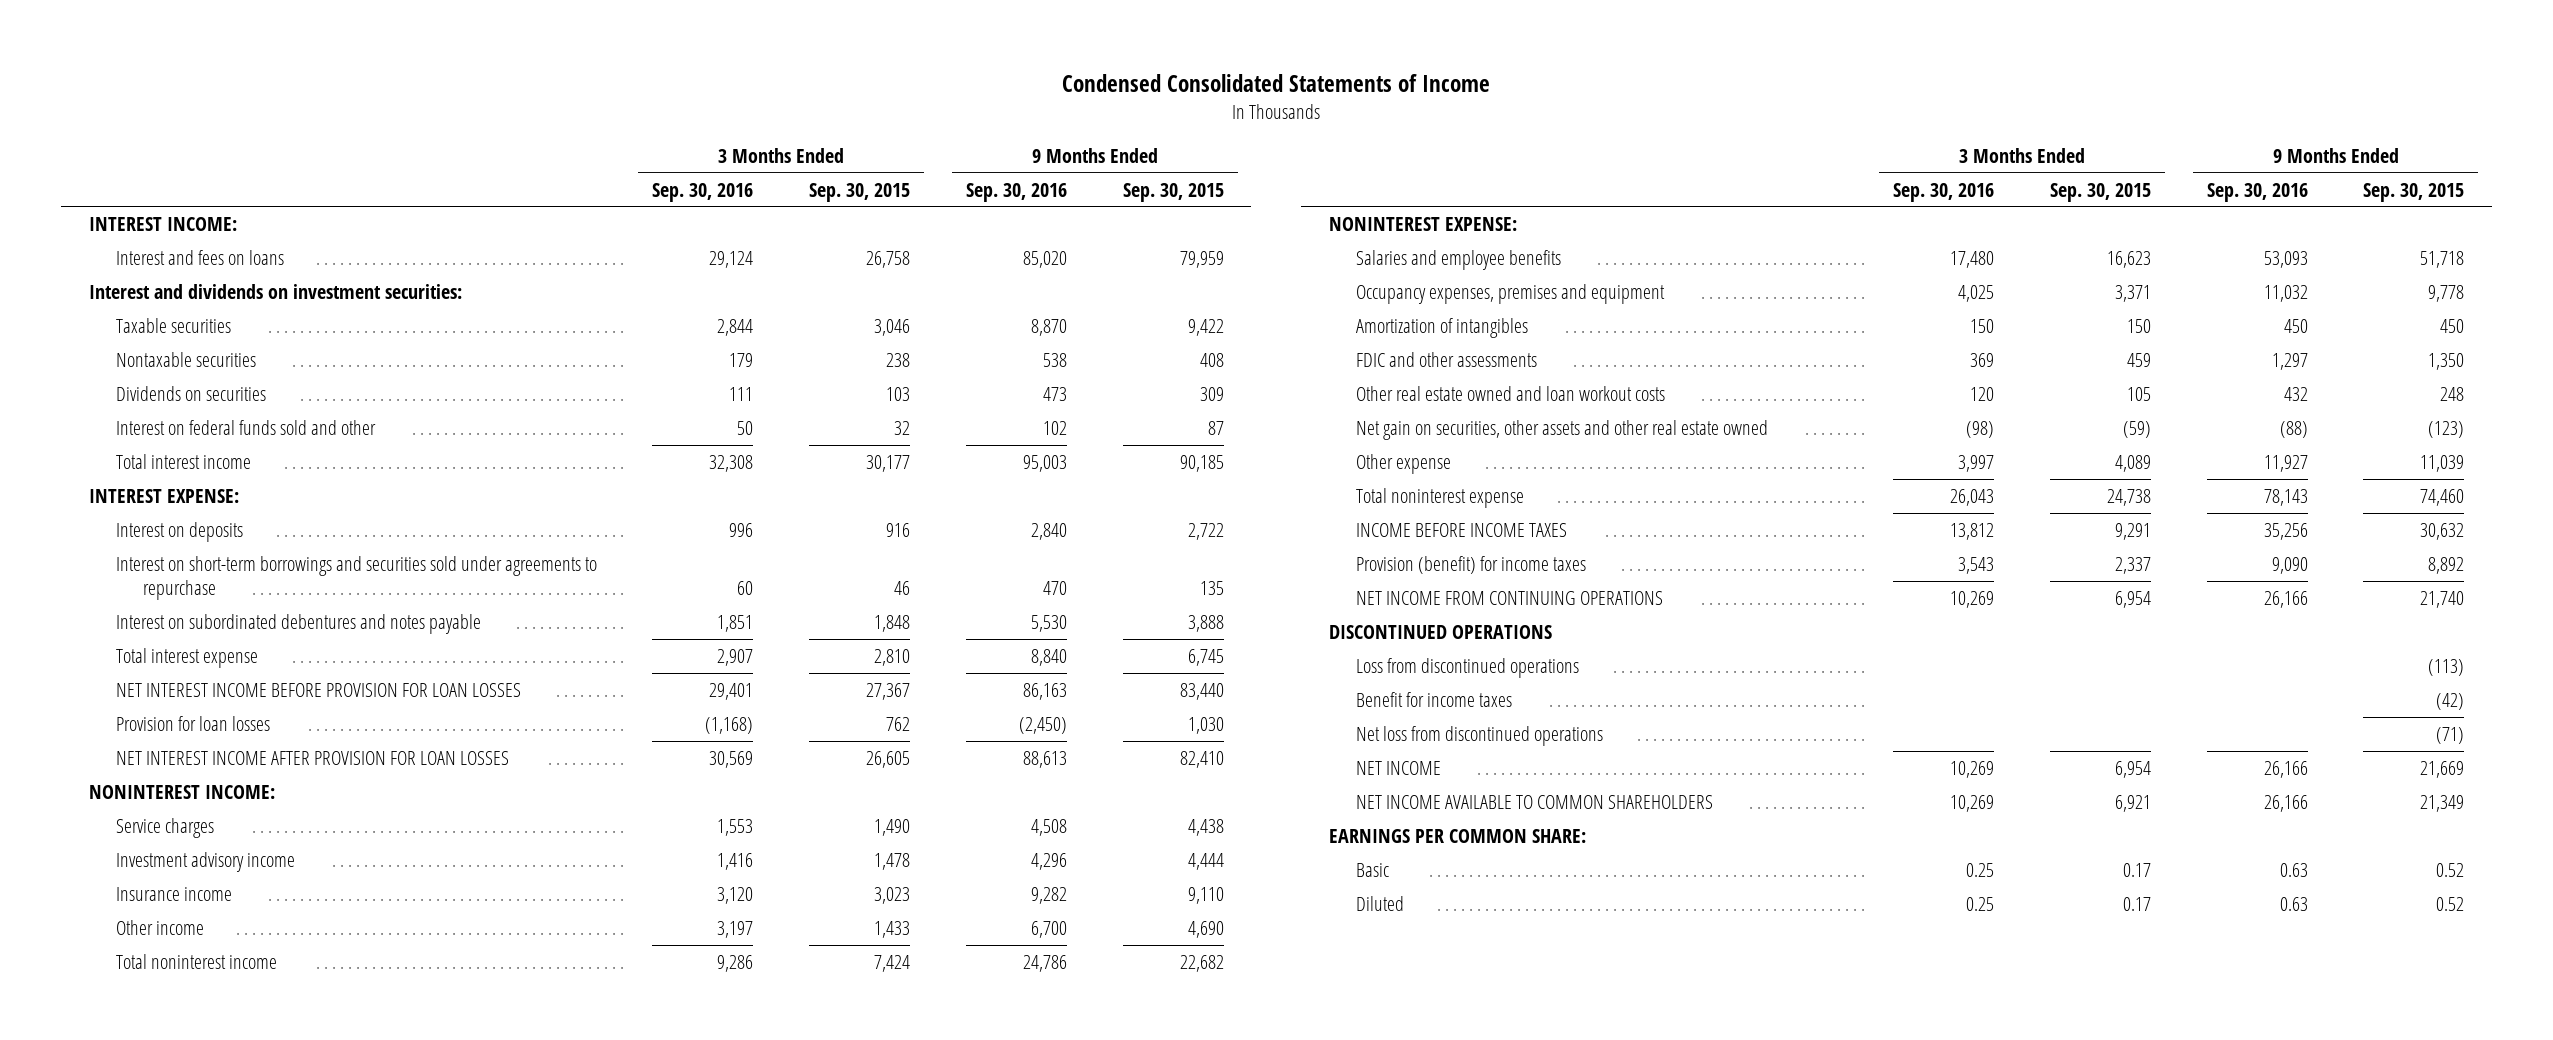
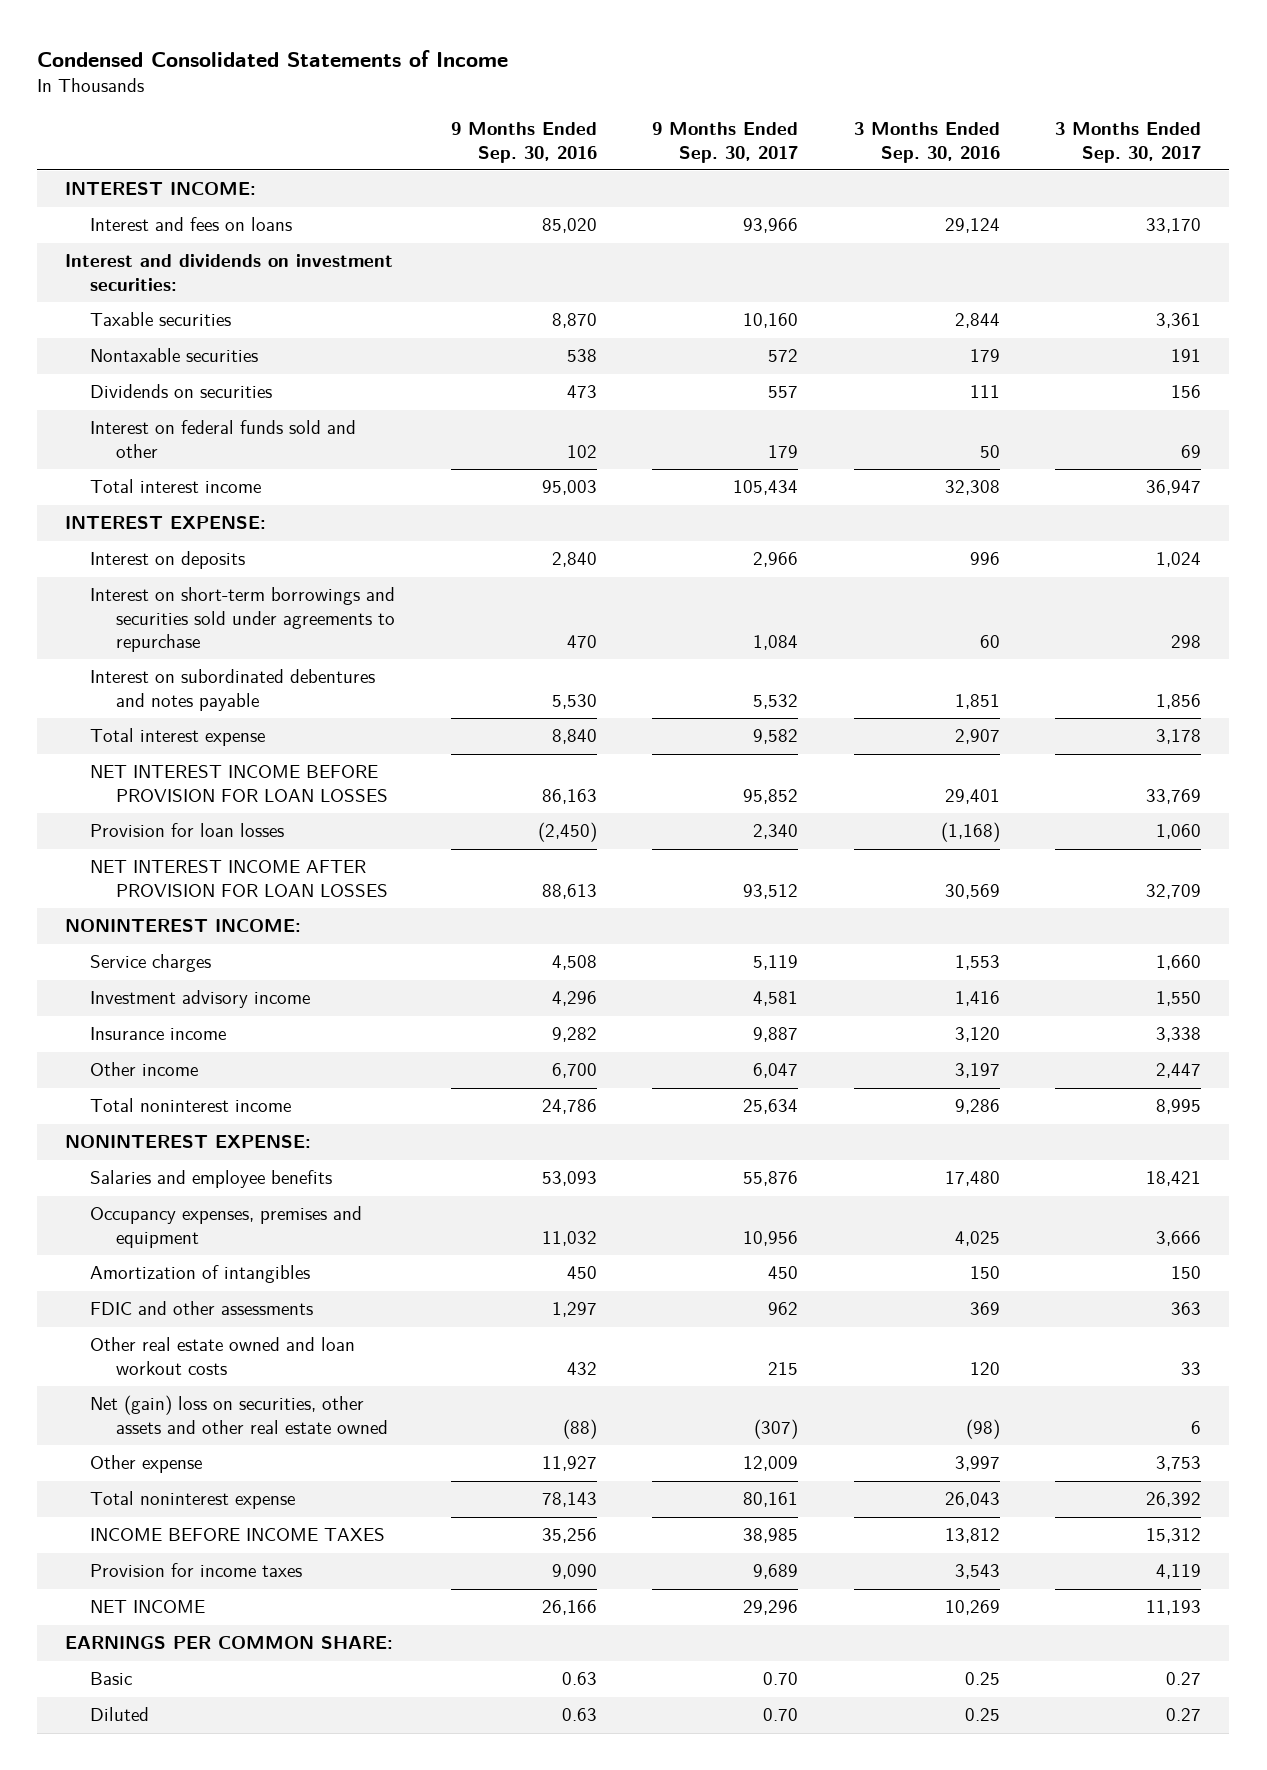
- | 3 Months Ended Sep. 30, 2016 | 3 Months Ended Sep. 30, 2015 | 9 Months Ended Sep. 30, 2016 | 9 Months Ended Sep. 30, 2015
+ | 9 Months Ended Sep. 30, 2016 | 9 Months Ended Sep. 30, 2017 | 3 Months Ended Sep. 30, 2016 | 3 Months Ended Sep. 30, 2017
- Net gain on securities, other assets and other real estate owned | (98) | (59) | (88) | (123)
+ Net (gain) loss on securities, other assets and other real estate owned | (88) | (307) | (98) | 6
- Provision (benefit) for income taxes | 3,543 | 2,337 | 9,090 | 8,892
- NET INCOME FROM CONTINUING OPERATIONS | 10,269 | 6,954 | 26,166 | 21,740
- DISCONTINUED OPERATIONS
- Loss from discontinued operations | | | | (113)
- Benefit for income taxes | | | | (42)
- Net loss from discontinued operations | | | | (71)
+ Provision for income taxes | 9,090 | 9,689 | 3,543 | 4,119
- NET INCOME AVAILABLE TO COMMON SHAREHOLDERS | 10,269 | 6,921 | 26,166 | 21,349

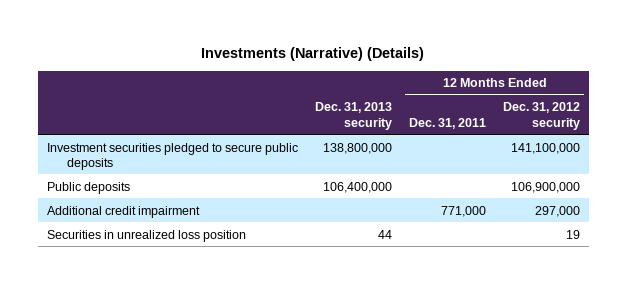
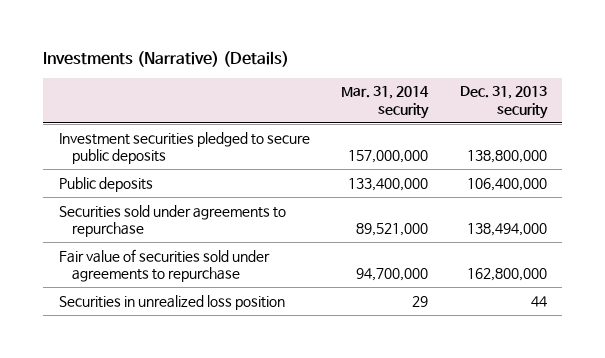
- | Dec. 31, 2013 security | 12 Months Ended Dec. 31, 2011 | 12 Months Ended Dec. 31, 2012 security
+ | Mar. 31, 2014 security | Dec. 31, 2013 security
- Additional credit impairment | | 771,000 | 297,000
+ Securities sold under agreements to repurchase | 89,521,000 | 138,494,000
+ Fair value of securities sold under agreements to repurchase | 94,700,000 | 162,800,000

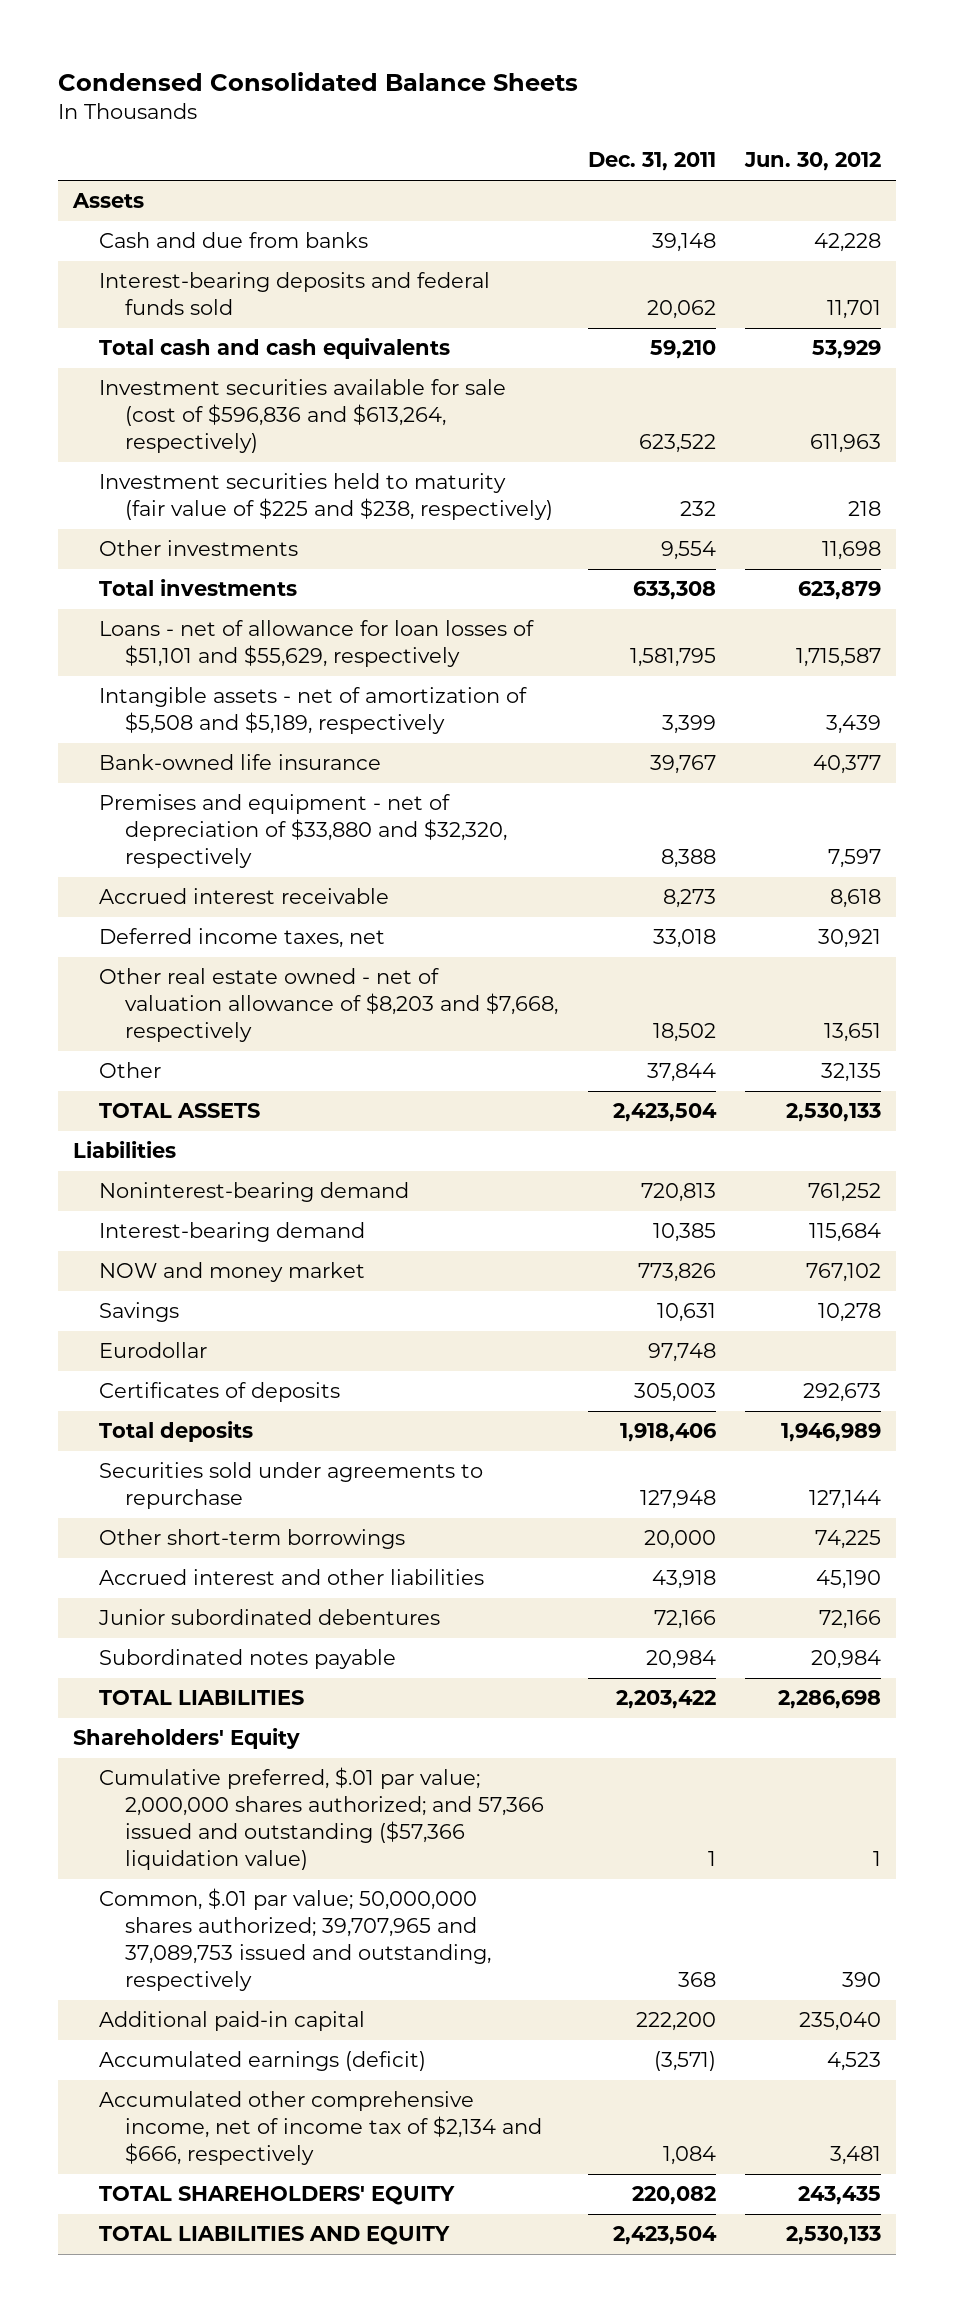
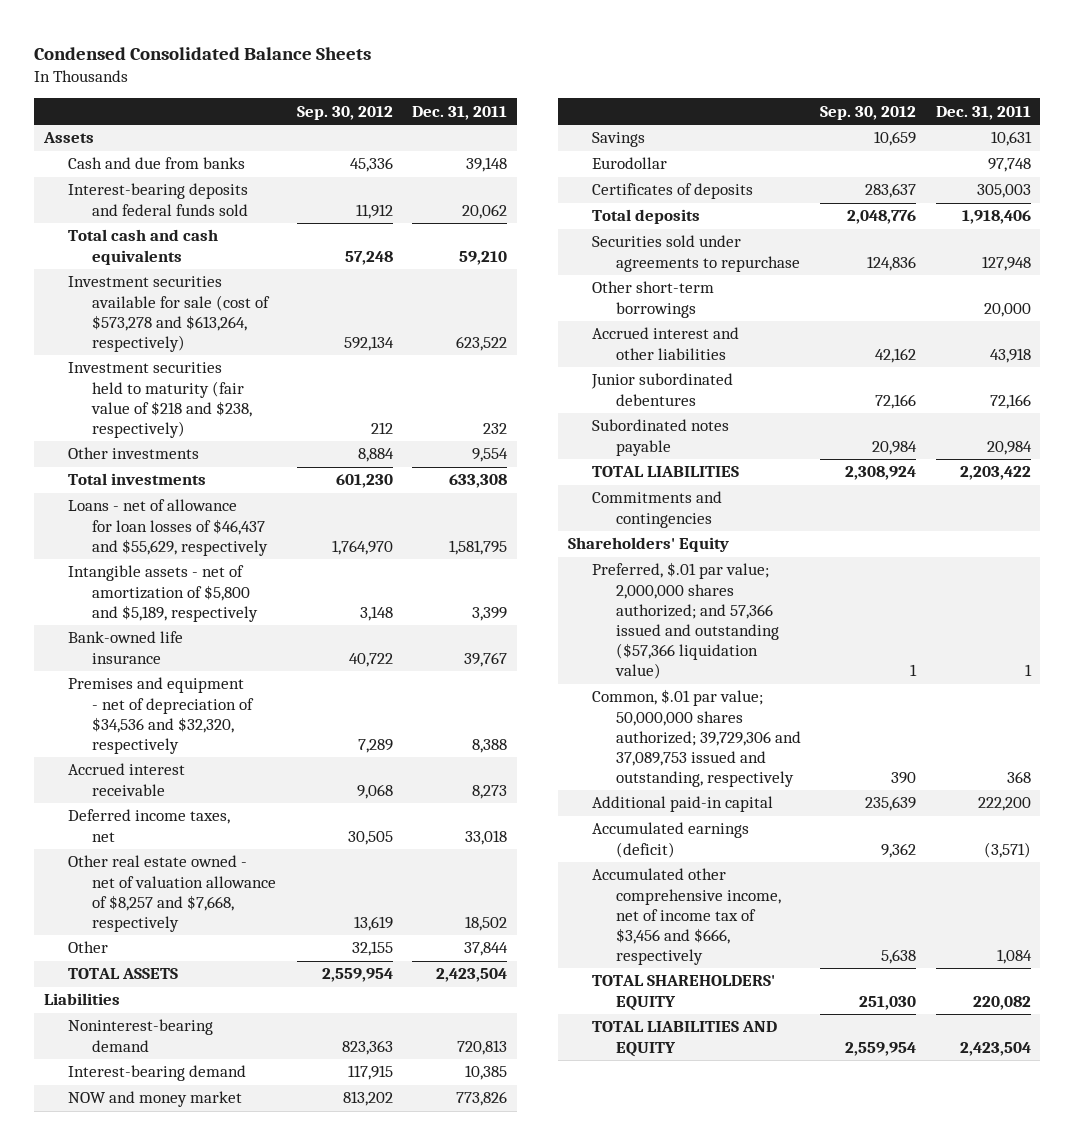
- | Dec. 31, 2011 | Jun. 30, 2012
+ | Sep. 30, 2012 | Dec. 31, 2011
- Investment securities available for sale (cost of $596,836 and $613,264, respectively) | 623,522 | 611,963
- Investment securities held to maturity (fair value of $225 and $238, respectively) | 232 | 218
+ Investment securities available for sale (cost of $573,278 and $613,264, respectively) | 592,134 | 623,522
+ Investment securities held to maturity (fair value of $218 and $238, respectively) | 212 | 232
- Loans - net of allowance for loan losses of $51,101 and $55,629, respectively | 1,581,795 | 1,715,587
- Intangible assets - net of amortization of $5,508 and $5,189, respectively | 3,399 | 3,439
+ Loans - net of allowance for loan losses of $46,437 and $55,629, respectively | 1,764,970 | 1,581,795
+ Intangible assets - net of amortization of $5,800 and $5,189, respectively | 3,148 | 3,399
- Premises and equipment - net of depreciation of $33,880 and $32,320, respectively | 8,388 | 7,597
+ Premises and equipment - net of depreciation of $34,536 and $32,320, respectively | 7,289 | 8,388
- Other real estate owned - net of valuation allowance of $8,203 and $7,668, respectively | 18,502 | 13,651
+ Other real estate owned - net of valuation allowance of $8,257 and $7,668, respectively | 13,619 | 18,502
+ Commitments and contingencies
- Cumulative preferred, $.01 par value; 2,000,000 shares authorized; and 57,366 issued and outstanding ($57,366 liquidation value) | 1 | 1
- Common, $.01 par value; 50,000,000 shares authorized; 39,707,965 and 37,089,753 issued and outstanding, respectively | 368 | 390
+ Preferred, $.01 par value; 2,000,000 shares authorized; and 57,366 issued and outstanding ($57,366 liquidation value) | 1 | 1
+ Common, $.01 par value; 50,000,000 shares authorized; 39,729,306 and 37,089,753 issued and outstanding, respectively | 390 | 368
- Accumulated other comprehensive income, net of income tax of $2,134 and $666, respectively | 1,084 | 3,481
+ Accumulated other comprehensive income, net of income tax of $3,456 and $666, respectively | 5,638 | 1,084

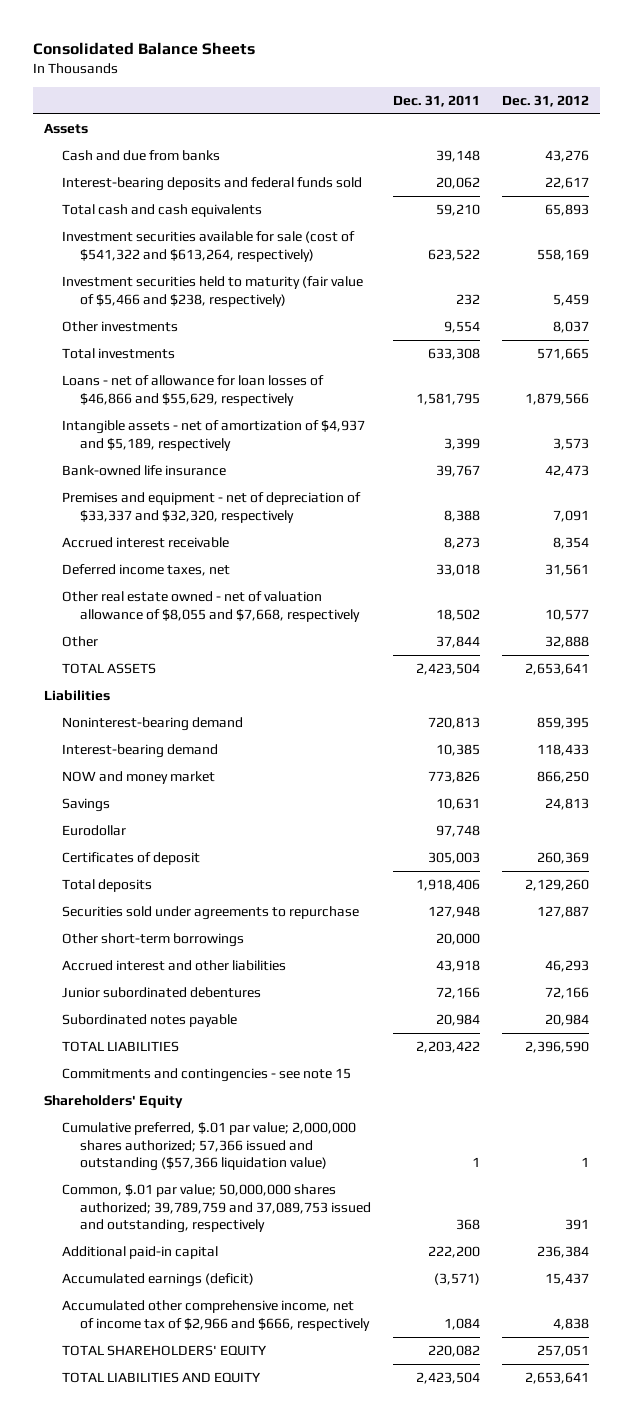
- Condensed Consolidated Balance Sheets
+ Consolidated Balance Sheets
- | Sep. 30, 2012 | Dec. 31, 2011
+ | Dec. 31, 2011 | Dec. 31, 2012
- Investment securities available for sale (cost of $573,278 and $613,264, respectively) | 592,134 | 623,522
- Investment securities held to maturity (fair value of $218 and $238, respectively) | 212 | 232
+ Investment securities available for sale (cost of $541,322 and $613,264, respectively) | 623,522 | 558,169
+ Investment securities held to maturity (fair value of $5,466 and $238, respectively) | 232 | 5,459
- Loans - net of allowance for loan losses of $46,437 and $55,629, respectively | 1,764,970 | 1,581,795
- Intangible assets - net of amortization of $5,800 and $5,189, respectively | 3,148 | 3,399
+ Loans - net of allowance for loan losses of $46,866 and $55,629, respectively | 1,581,795 | 1,879,566
+ Intangible assets - net of amortization of $4,937 and $5,189, respectively | 3,399 | 3,573
- Premises and equipment - net of depreciation of $34,536 and $32,320, respectively | 7,289 | 8,388
+ Premises and equipment - net of depreciation of $33,337 and $32,320, respectively | 8,388 | 7,091
- Other real estate owned - net of valuation allowance of $8,257 and $7,668, respectively | 13,619 | 18,502
+ Other real estate owned - net of valuation allowance of $8,055 and $7,668, respectively | 18,502 | 10,577
- Certificates of deposits | 283,637 | 305,003
+ Certificates of deposit | 305,003 | 260,369
- Commitments and contingencies
+ Commitments and contingencies - see note 15
- Preferred, $.01 par value; 2,000,000 shares authorized; and 57,366 issued and outstanding ($57,366 liquidation value) | 1 | 1
- Common, $.01 par value; 50,000,000 shares authorized; 39,729,306 and 37,089,753 issued and outstanding, respectively | 390 | 368
+ Cumulative preferred, $.01 par value; 2,000,000 shares authorized; 57,366 issued and outstanding ($57,366 liquidation value) | 1 | 1
+ Common, $.01 par value; 50,000,000 shares authorized; 39,789,759 and 37,089,753 issued and outstanding, respectively | 368 | 391
- Accumulated other comprehensive income, net of income tax of $3,456 and $666, respectively | 5,638 | 1,084
+ Accumulated other comprehensive income, net of income tax of $2,966 and $666, respectively | 1,084 | 4,838

